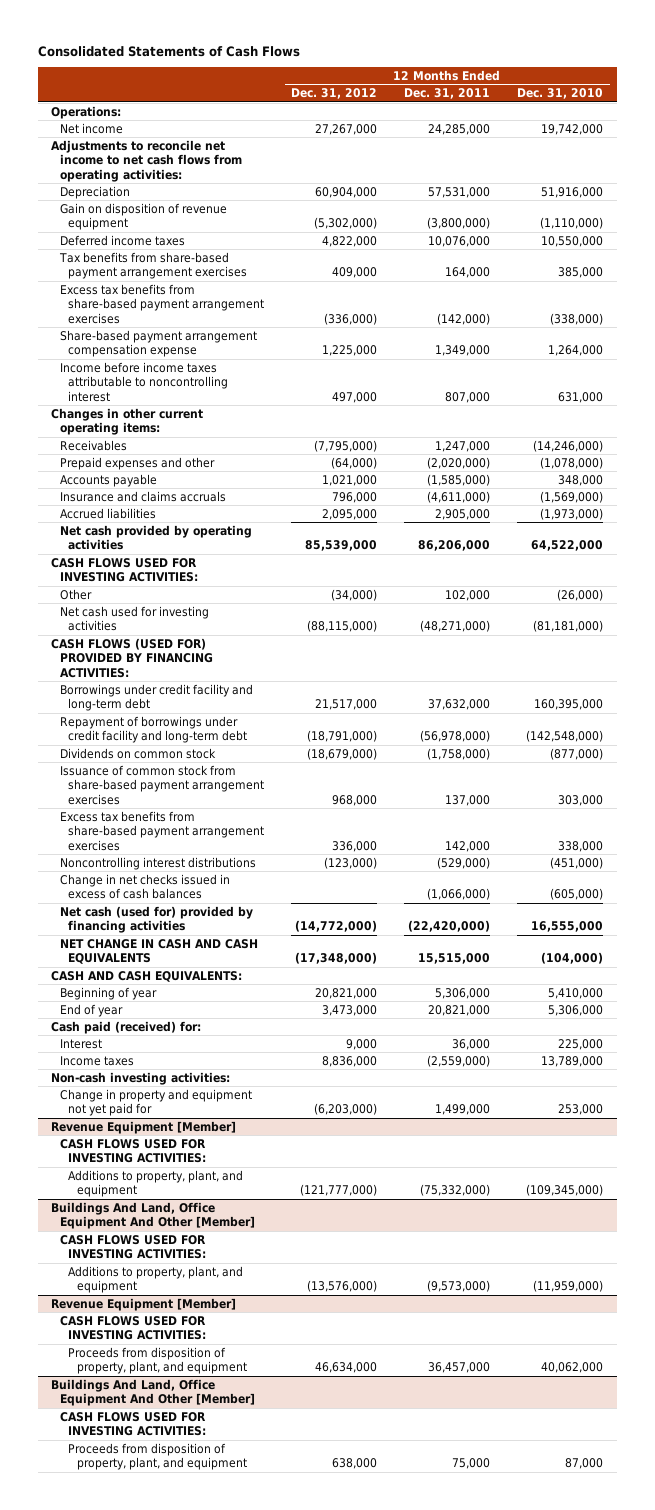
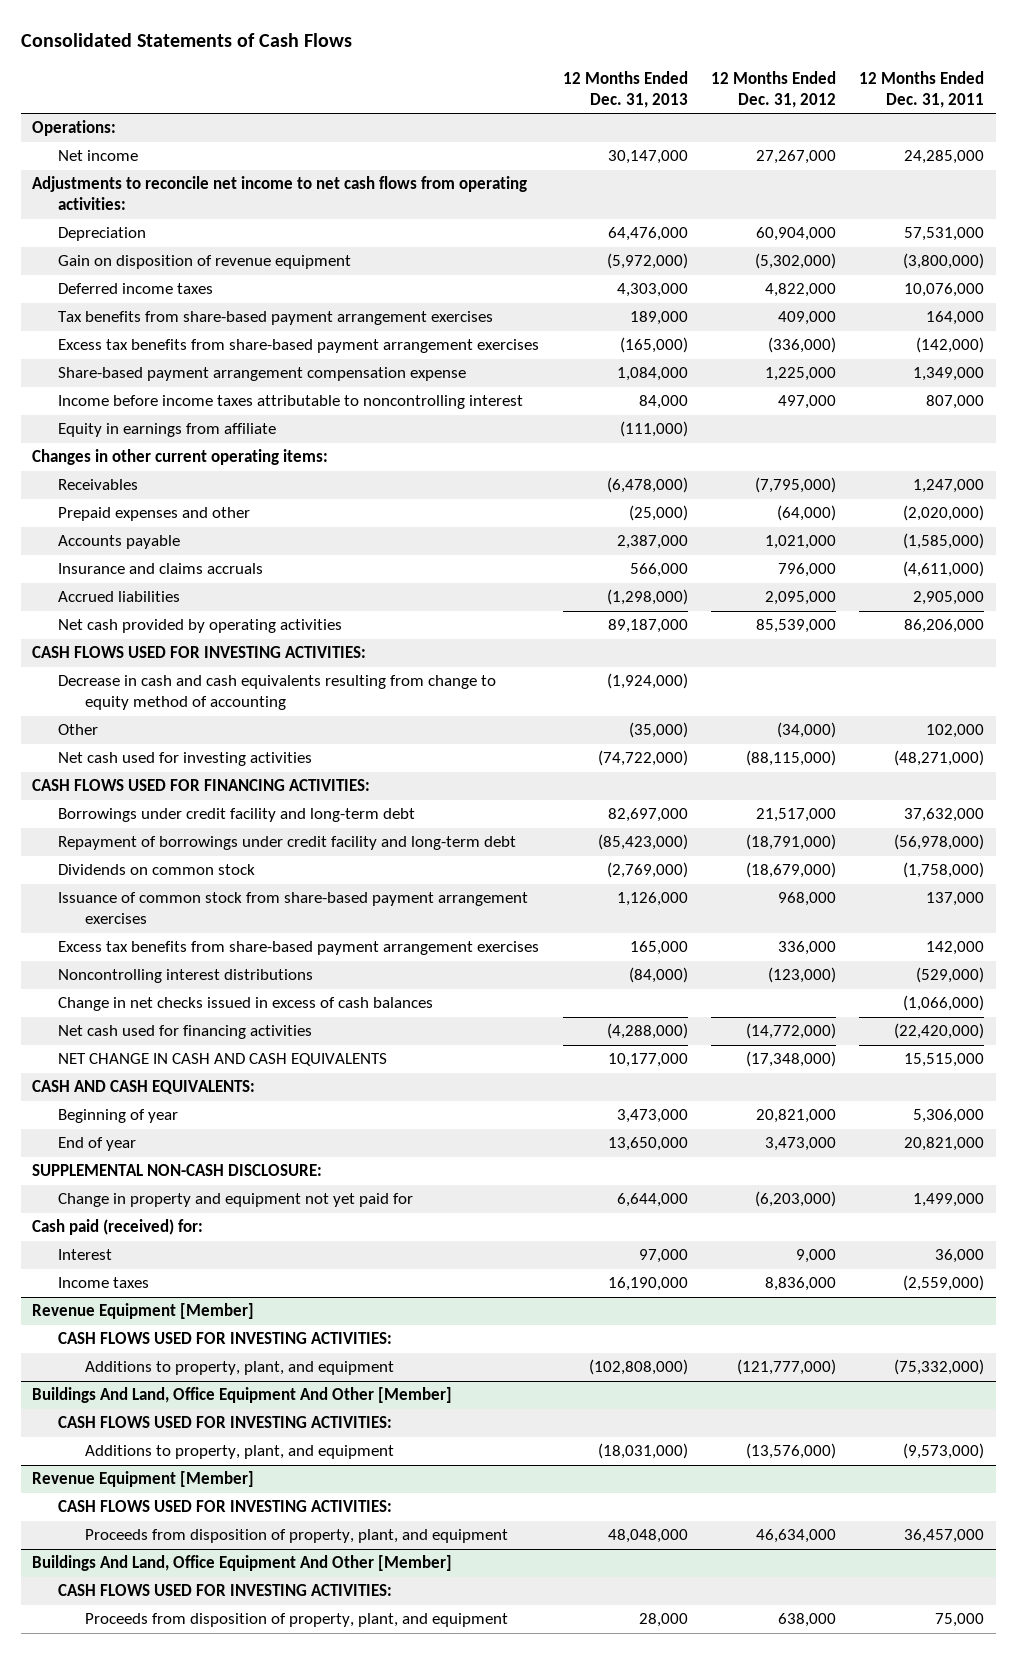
- | 12 Months Ended Dec. 31, 2012 | 12 Months Ended Dec. 31, 2011 | 12 Months Ended Dec. 31, 2010
+ | 12 Months Ended Dec. 31, 2013 | 12 Months Ended Dec. 31, 2012 | 12 Months Ended Dec. 31, 2011
+ Equity in earnings from affiliate | (111,000) | |
+ Decrease in cash and cash equivalents resulting from change to equity method of accounting | (1,924,000) | |
- CASH FLOWS (USED FOR) PROVIDED BY FINANCING ACTIVITIES:
+ CASH FLOWS USED FOR FINANCING ACTIVITIES:
- Net cash (used for) provided by financing activities | (14,772,000) | (22,420,000) | 16,555,000
+ Net cash used for financing activities | (4,288,000) | (14,772,000) | (22,420,000)
+ SUPPLEMENTAL NON-CASH DISCLOSURE:
moved up: Change in property and equipment not yet paid for | 6,644,000 | (6,203,000) | 1,499,000
- Non-cash investing activities:

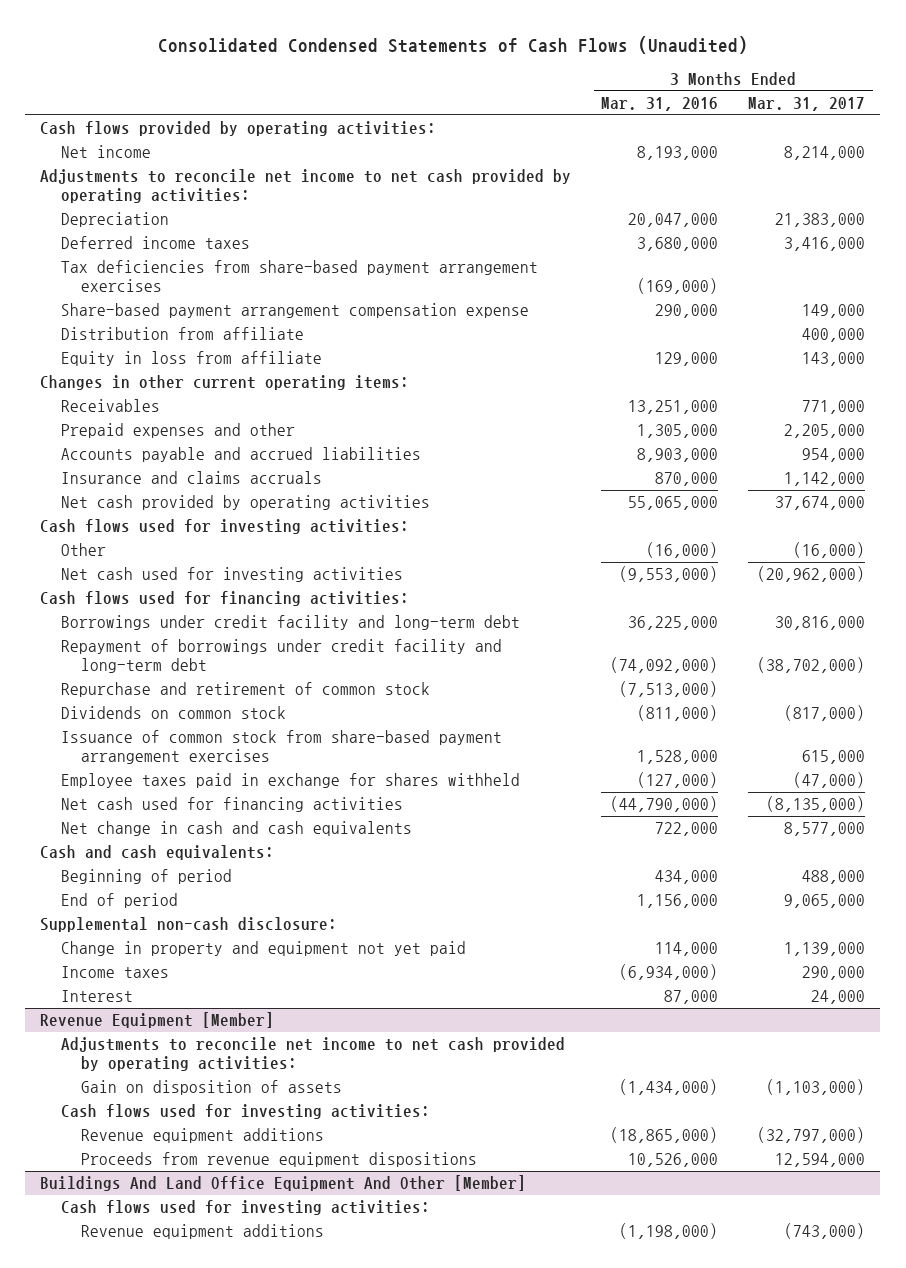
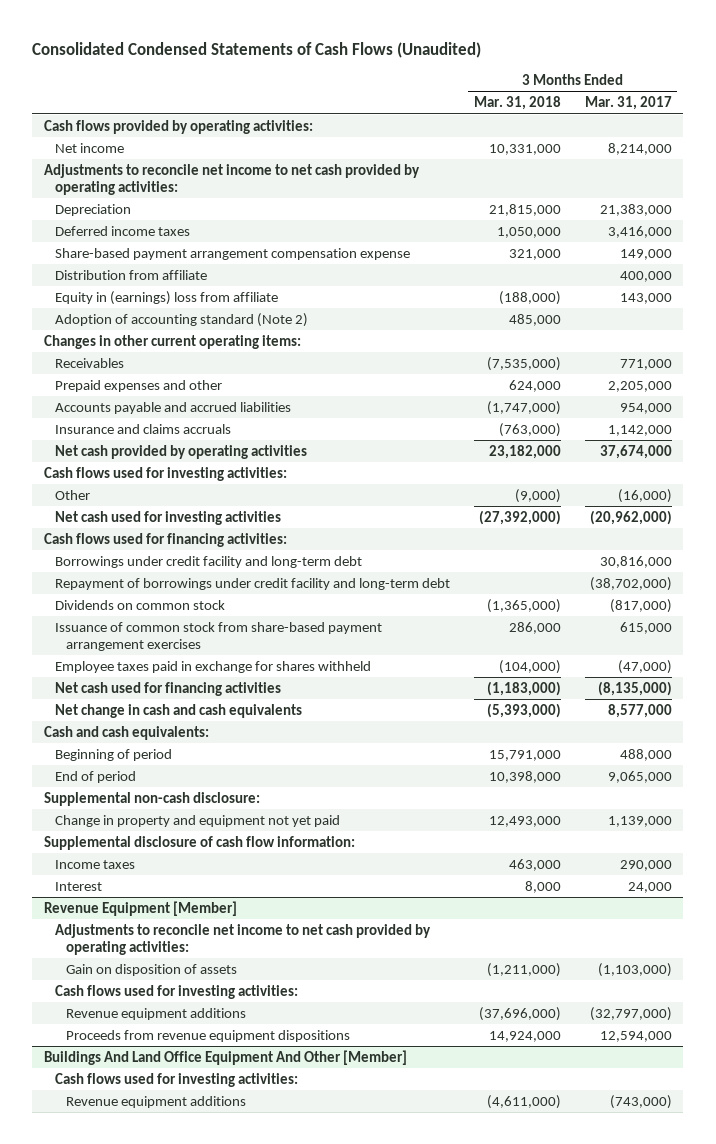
- | 3 Months Ended Mar. 31, 2016 | 3 Months Ended Mar. 31, 2017
+ | 3 Months Ended Mar. 31, 2018 | 3 Months Ended Mar. 31, 2017
- Tax deficiencies from share-based payment arrangement exercises | (169,000) |
- Equity in loss from affiliate | 129,000 | 143,000
+ Equity in (earnings) loss from affiliate | (188,000) | 143,000
+ Adoption of accounting standard (Note 2) | 485,000 |
- Repurchase and retirement of common stock | (7,513,000) |
+ Supplemental disclosure of cash flow information:

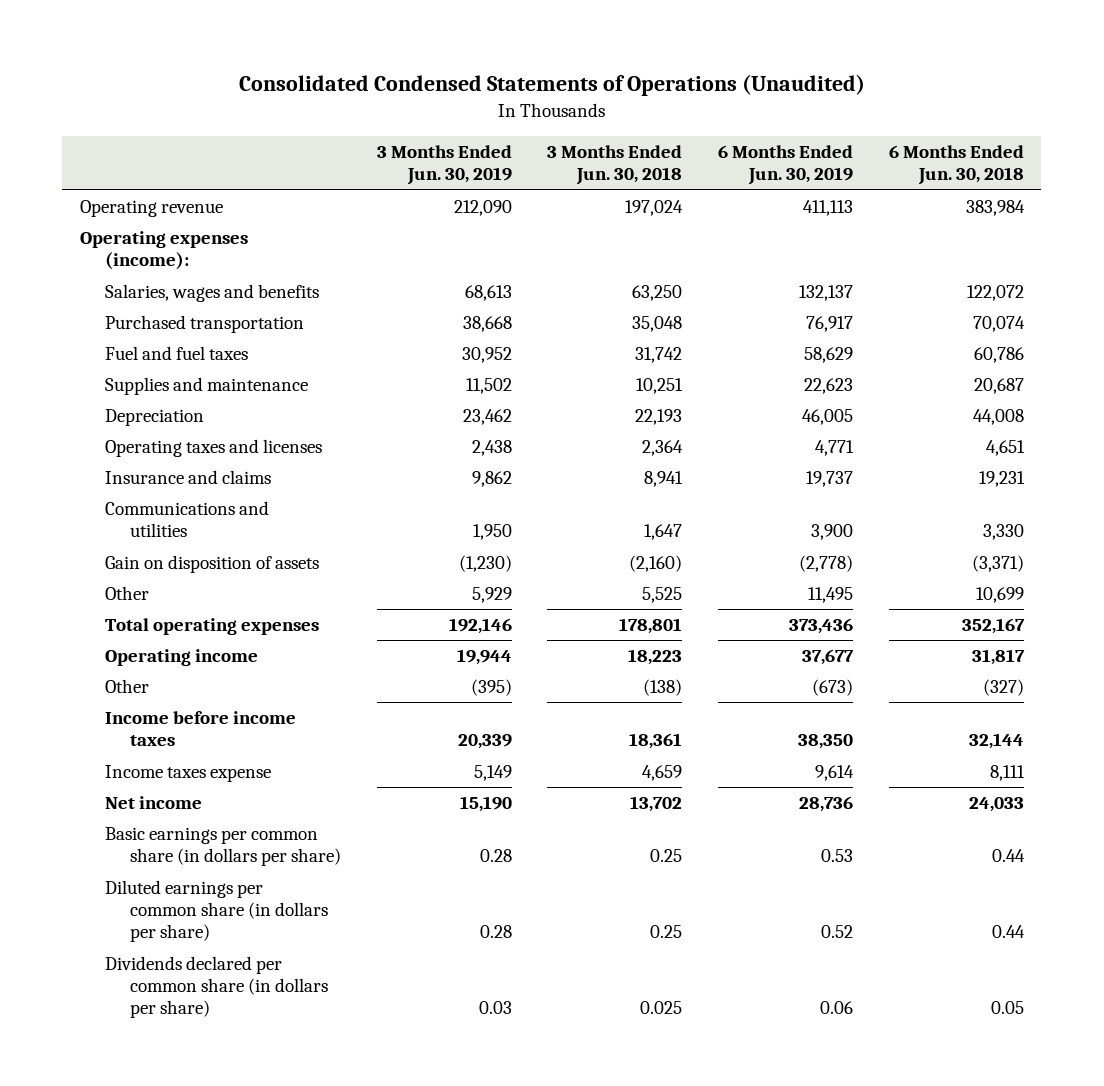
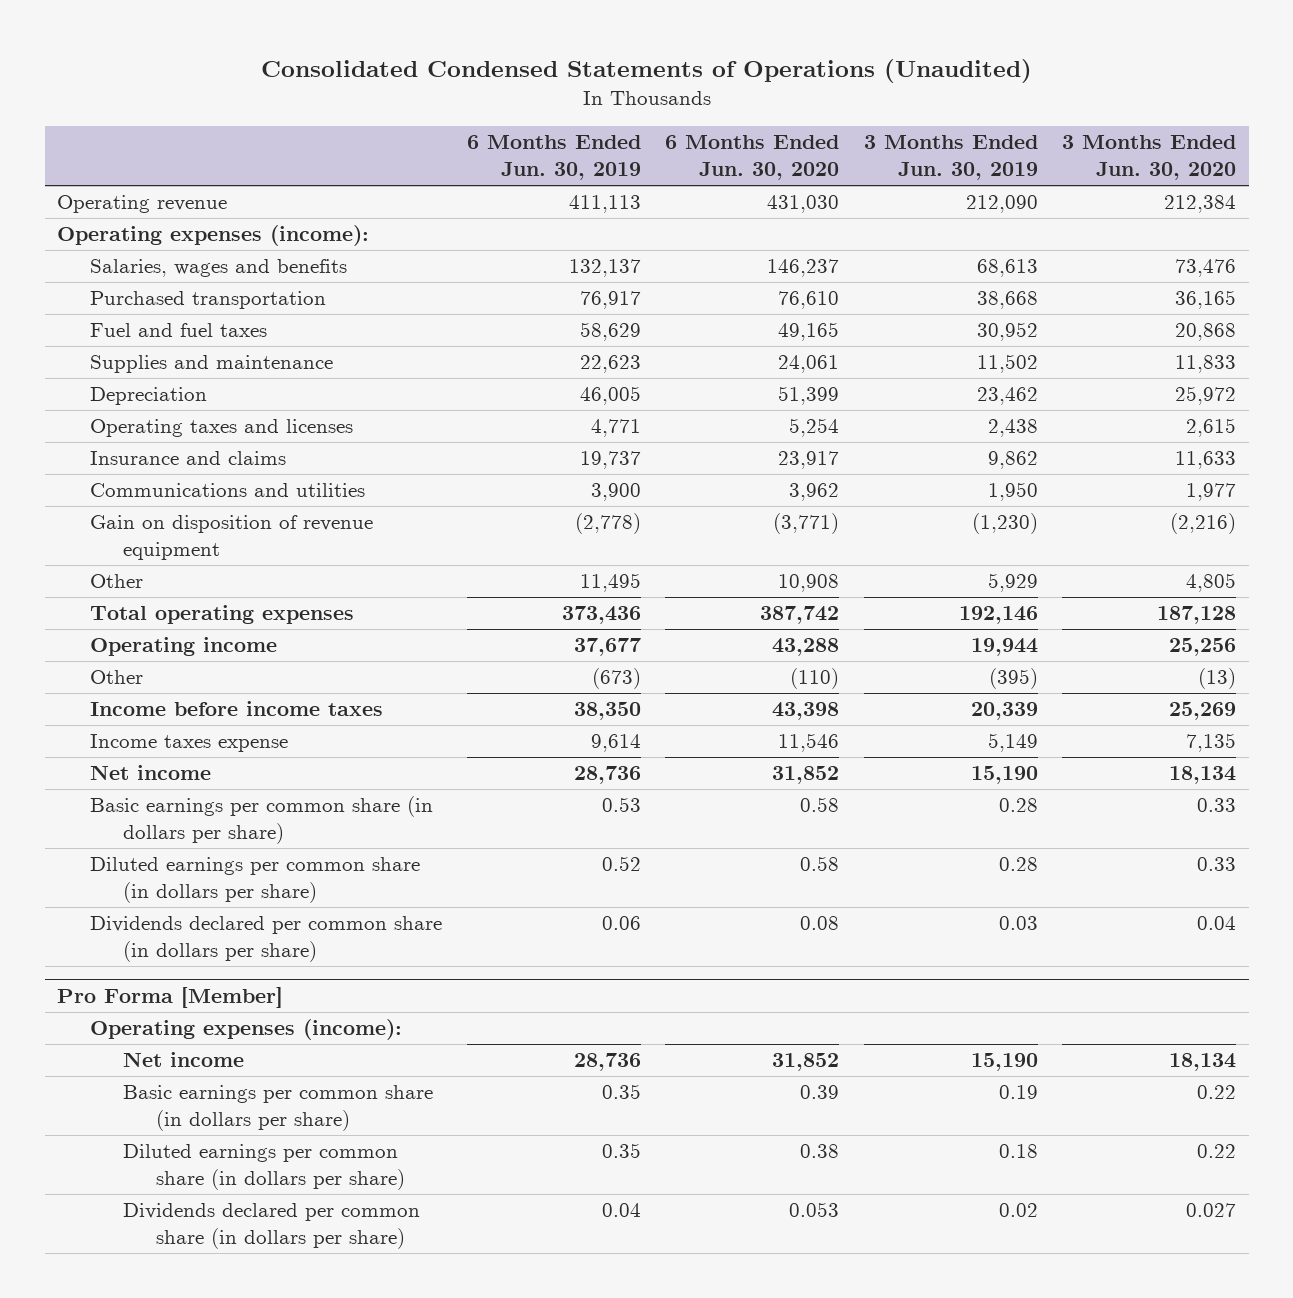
- | 3 Months Ended Jun. 30, 2019 | 3 Months Ended Jun. 30, 2018 | 6 Months Ended Jun. 30, 2019 | 6 Months Ended Jun. 30, 2018
+ | 6 Months Ended Jun. 30, 2019 | 6 Months Ended Jun. 30, 2020 | 3 Months Ended Jun. 30, 2019 | 3 Months Ended Jun. 30, 2020
- Gain on disposition of assets | (1,230) | (2,160) | (2,778) | (3,371)
+ Gain on disposition of revenue equipment | (2,778) | (3,771) | (1,230) | (2,216)
+ Pro Forma [Member]
+ Operating expenses (income):
+ Net income | 28,736 | 31,852 | 15,190 | 18,134
+ Basic earnings per common share (in dollars per share) | 0.35 | 0.39 | 0.19 | 0.22
+ Diluted earnings per common share (in dollars per share) | 0.35 | 0.38 | 0.18 | 0.22
+ Dividends declared per common share (in dollars per share) | 0.04 | 0.053 | 0.02 | 0.027

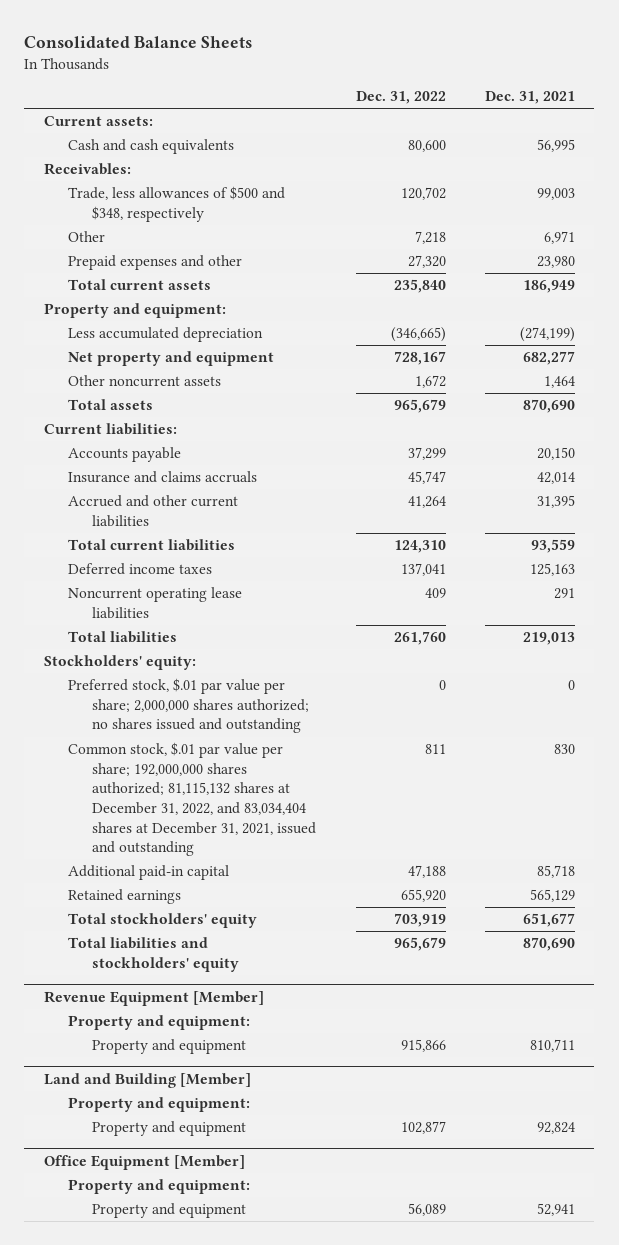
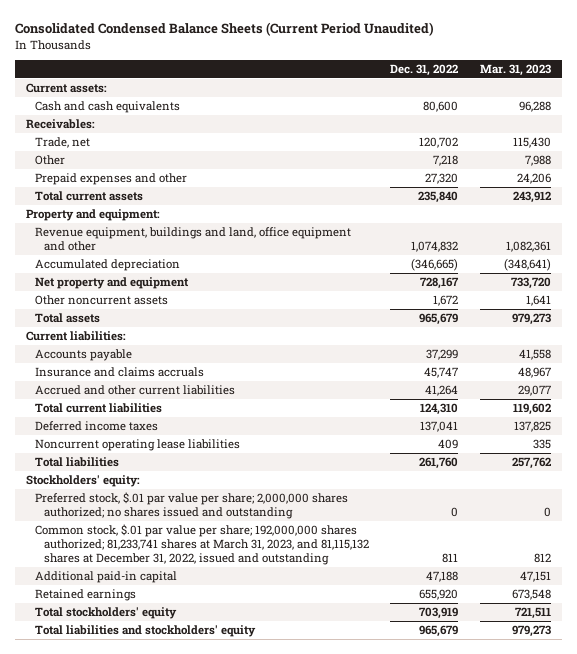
- Consolidated Balance Sheets
+ Consolidated Condensed Balance Sheets (Current Period Unaudited)
- | Dec. 31, 2022 | Dec. 31, 2021
+ | Dec. 31, 2022 | Mar. 31, 2023
- Trade, less allowances of $500 and $348, respectively | 120,702 | 99,003
+ Trade, net | 120,702 | 115,430
- Less accumulated depreciation | (346,665) | (274,199)
+ Revenue equipment, buildings and land, office equipment and other | 1,074,832 | 1,082,361
+ Accumulated depreciation | (346,665) | (348,641)
- Common stock, $.01 par value per share; 192,000,000 shares authorized; 81,115,132 shares at December 31, 2022, and 83,034,404 shares at December 31, 2021, issued and outstanding | 811 | 830
+ Common stock, $.01 par value per share; 192,000,000 shares authorized; 81,233,741 shares at March 31, 2023, and 81,115,132 shares at December 31, 2022, issued and outstanding | 811 | 812
- Revenue Equipment [Member]
- Property and equipment:
- Property and equipment | 915,866 | 810,711
- Land and Building [Member]
- Property and equipment:
- Property and equipment | 102,877 | 92,824
- Office Equipment [Member]
- Property and equipment:
- Property and equipment | 56,089 | 52,941

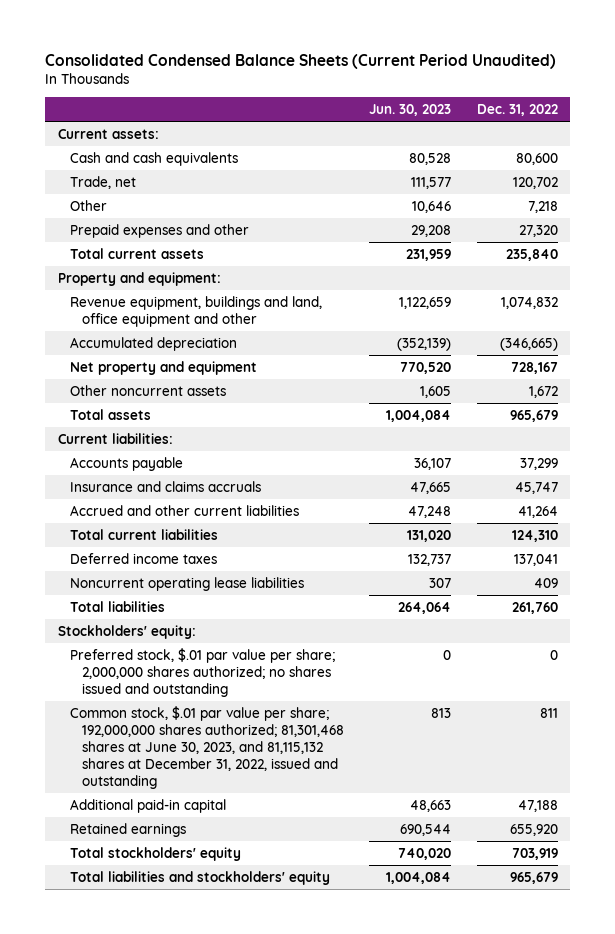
- | Dec. 31, 2022 | Mar. 31, 2023
+ | Jun. 30, 2023 | Dec. 31, 2022
- Receivables:
- Common stock, $.01 par value per share; 192,000,000 shares authorized; 81,233,741 shares at March 31, 2023, and 81,115,132 shares at December 31, 2022, issued and outstanding | 811 | 812
+ Common stock, $.01 par value per share; 192,000,000 shares authorized; 81,301,468 shares at June 30, 2023, and 81,115,132 shares at December 31, 2022, issued and outstanding | 813 | 811

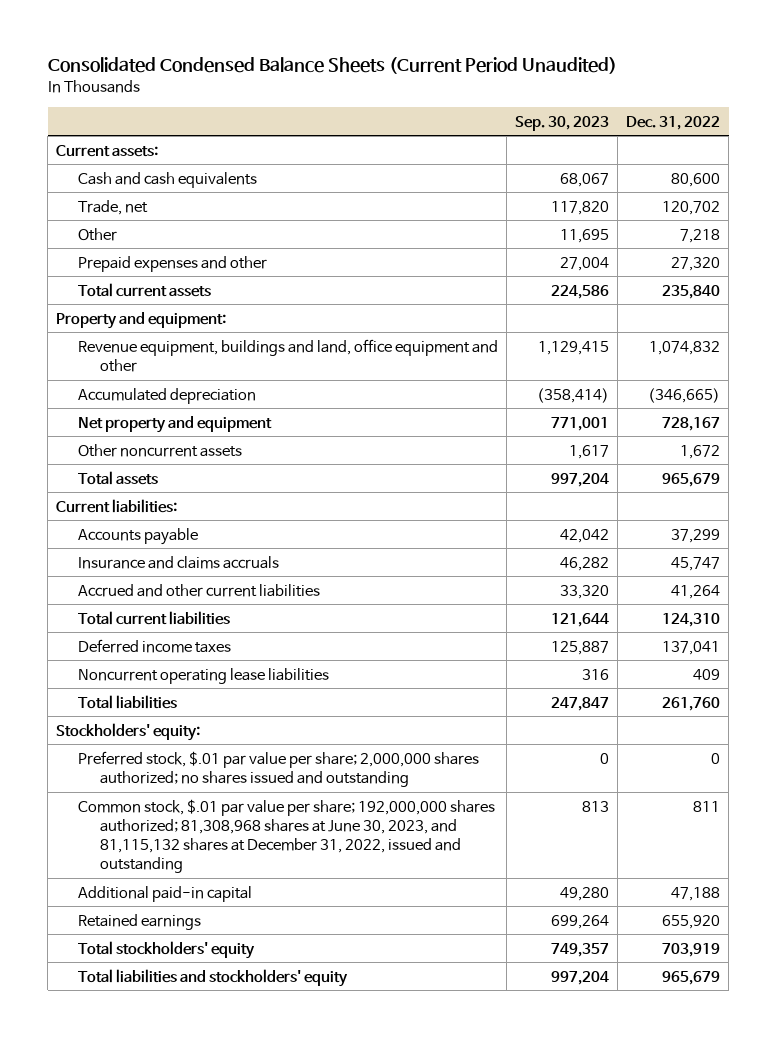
- | Jun. 30, 2023 | Dec. 31, 2022
+ | Sep. 30, 2023 | Dec. 31, 2022
- Common stock, $.01 par value per share; 192,000,000 shares authorized; 81,301,468 shares at June 30, 2023, and 81,115,132 shares at December 31, 2022, issued and outstanding | 813 | 811
+ Common stock, $.01 par value per share; 192,000,000 shares authorized; 81,308,968 shares at June 30, 2023, and 81,115,132 shares at December 31, 2022, issued and outstanding | 813 | 811

